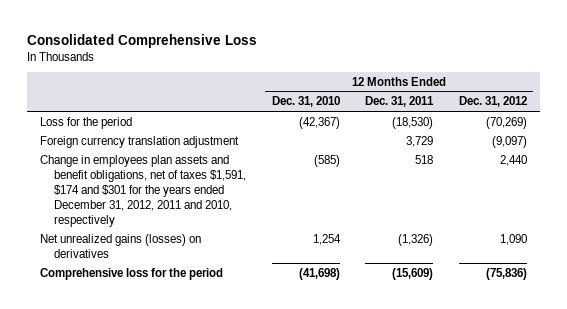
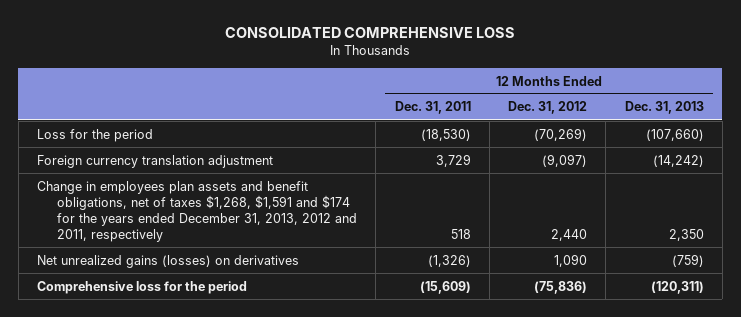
- Consolidated Comprehensive Loss
+ CONSOLIDATED COMPREHENSIVE LOSS
- | 12 Months Ended Dec. 31, 2010 | 12 Months Ended Dec. 31, 2011 | 12 Months Ended Dec. 31, 2012
+ | 12 Months Ended Dec. 31, 2011 | 12 Months Ended Dec. 31, 2012 | 12 Months Ended Dec. 31, 2013
- Change in employees plan assets and benefit obligations, net of taxes $1,591, $174 and $301 for the years ended December 31, 2012, 2011 and 2010, respectively | (585) | 518 | 2,440
+ Change in employees plan assets and benefit obligations, net of taxes $1,268, $1,591 and $174 for the years ended December 31, 2013, 2012 and 2011, respectively | 518 | 2,440 | 2,350

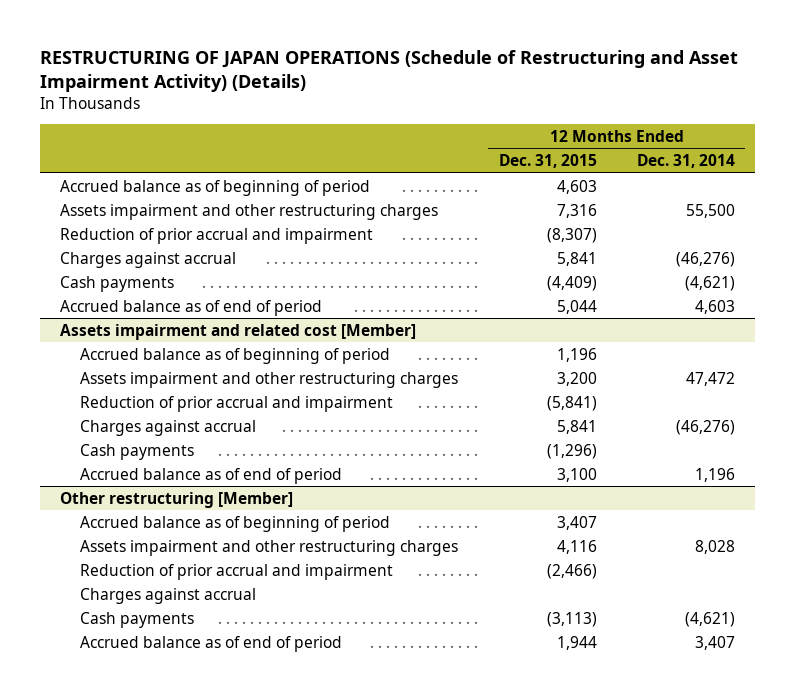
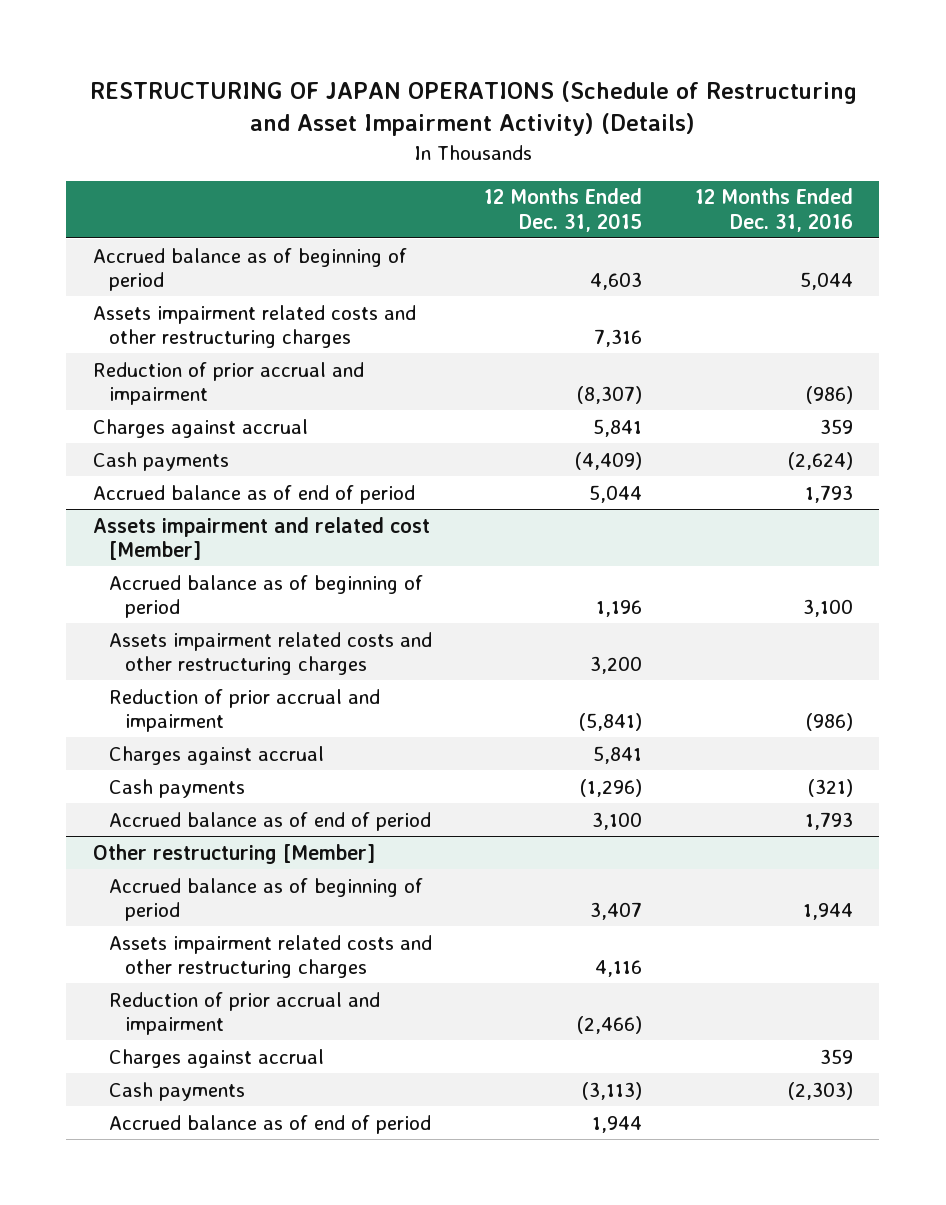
- | 12 Months Ended Dec. 31, 2015 | 12 Months Ended Dec. 31, 2014
+ | 12 Months Ended Dec. 31, 2015 | 12 Months Ended Dec. 31, 2016
- Assets impairment and other restructuring charges | 7,316 | 55,500
+ Assets impairment related costs and other restructuring charges | 7,316 |
@ Assets impairment and related cost [Member]
- Assets impairment and other restructuring charges | 3,200 | 47,472
+ Assets impairment related costs and other restructuring charges | 3,200 |
@ Other restructuring [Member]
- Assets impairment and other restructuring charges | 4,116 | 8,028
+ Assets impairment related costs and other restructuring charges | 4,116 |

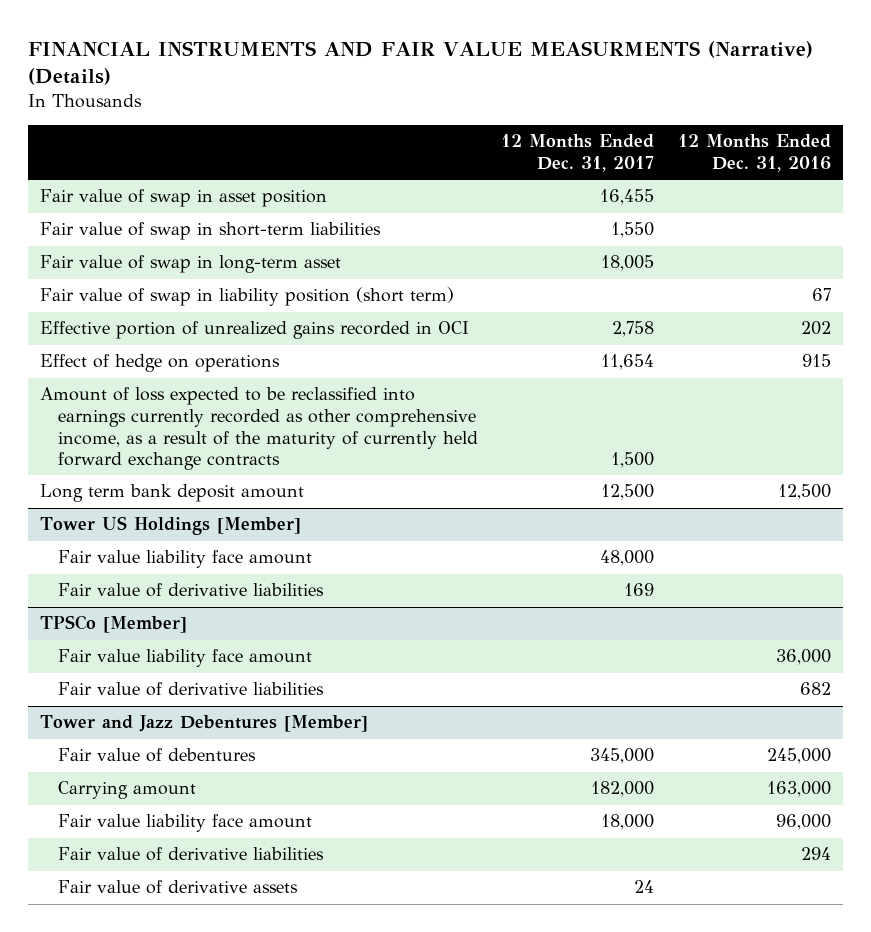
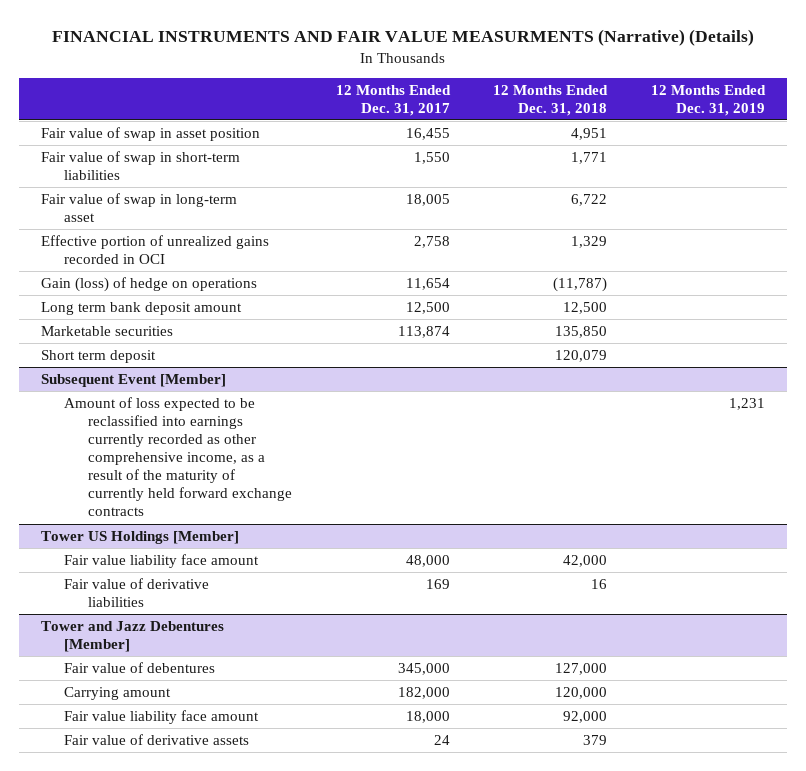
- | 12 Months Ended Dec. 31, 2017 | 12 Months Ended Dec. 31, 2016
+ | 12 Months Ended Dec. 31, 2017 | 12 Months Ended Dec. 31, 2018 | 12 Months Ended Dec. 31, 2019
- Fair value of swap in liability position (short term) | | 67
- Effect of hedge on operations | 11,654 | 915
- Amount of loss expected to be reclassified into earnings currently recorded as other comprehensive income, as a result of the maturity of currently held forward exchange contracts | 1,500 |
+ Gain (loss) of hedge on operations | 11,654 | (11,787) |
+ Marketable securities | 113,874 | 135,850 |
+ Short term deposit | | 120,079 |
+ Subsequent Event [Member]
+ Amount of loss expected to be reclassified into earnings currently recorded as other comprehensive income, as a result of the maturity of currently held forward exchange contracts | | | 1,231
- TPSCo [Member]
- Fair value liability face amount | | 36,000
- Fair value of derivative liabilities | | 682
@ Tower and Jazz Debentures [Member]
- Fair value of derivative liabilities | | 294

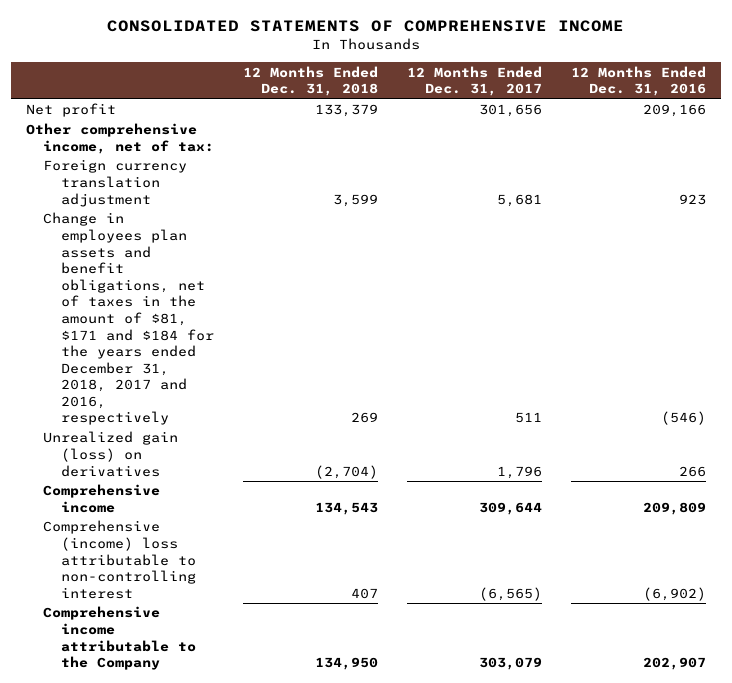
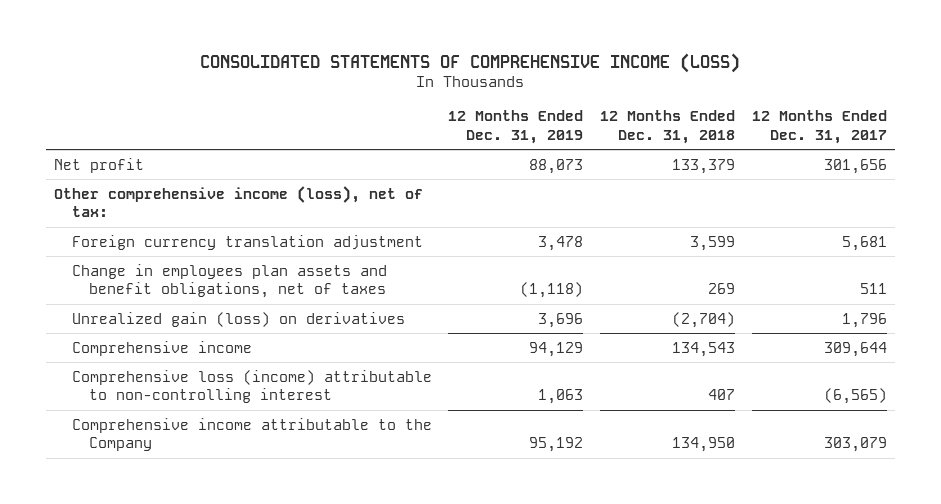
- CONSOLIDATED STATEMENTS OF COMPREHENSIVE INCOME
+ CONSOLIDATED STATEMENTS OF COMPREHENSIVE INCOME (LOSS)
- | 12 Months Ended Dec. 31, 2018 | 12 Months Ended Dec. 31, 2017 | 12 Months Ended Dec. 31, 2016
+ | 12 Months Ended Dec. 31, 2019 | 12 Months Ended Dec. 31, 2018 | 12 Months Ended Dec. 31, 2017
- Other comprehensive income, net of tax:
+ Other comprehensive income (loss), net of tax:
- Change in employees plan assets and benefit obligations, net of taxes in the amount of $81, $171 and $184 for the years ended December 31, 2018, 2017 and 2016, respectively | 269 | 511 | (546)
+ Change in employees plan assets and benefit obligations, net of taxes | (1,118) | 269 | 511
- Comprehensive (income) loss attributable to non-controlling interest | 407 | (6,565) | (6,902)
+ Comprehensive loss (income) attributable to non-controlling interest | 1,063 | 407 | (6,565)

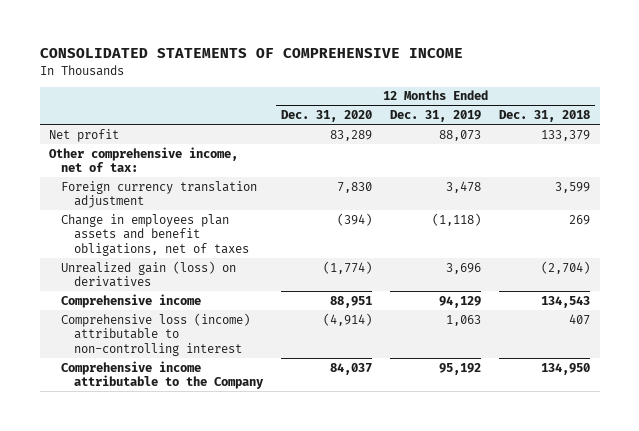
- CONSOLIDATED STATEMENTS OF COMPREHENSIVE INCOME (LOSS)
+ CONSOLIDATED STATEMENTS OF COMPREHENSIVE INCOME
- | 12 Months Ended Dec. 31, 2019 | 12 Months Ended Dec. 31, 2018 | 12 Months Ended Dec. 31, 2017
+ | 12 Months Ended Dec. 31, 2020 | 12 Months Ended Dec. 31, 2019 | 12 Months Ended Dec. 31, 2018
- Other comprehensive income (loss), net of tax:
+ Other comprehensive income, net of tax:

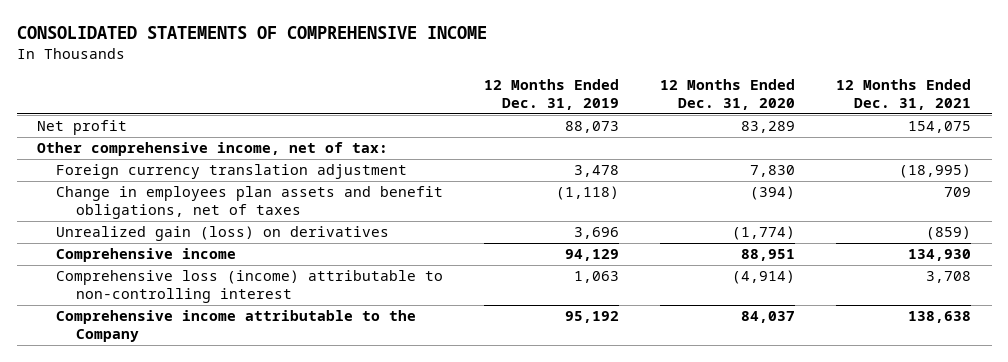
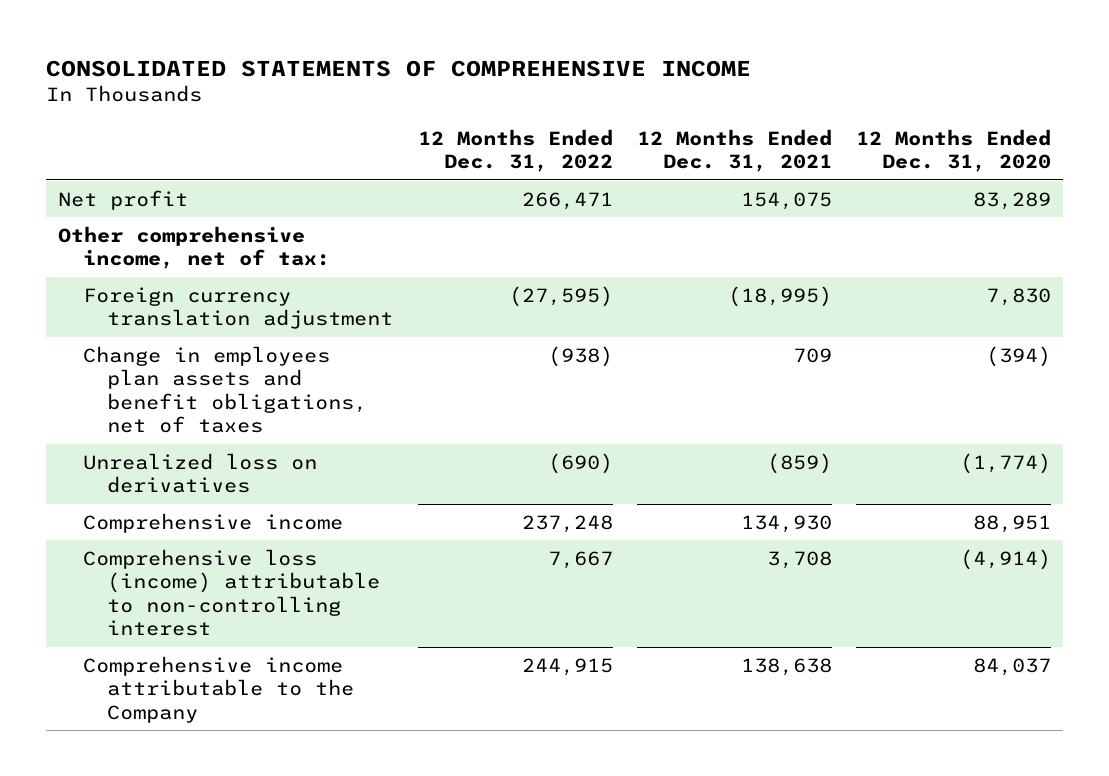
- | 12 Months Ended Dec. 31, 2019 | 12 Months Ended Dec. 31, 2020 | 12 Months Ended Dec. 31, 2021
+ | 12 Months Ended Dec. 31, 2022 | 12 Months Ended Dec. 31, 2021 | 12 Months Ended Dec. 31, 2020
- Unrealized gain (loss) on derivatives | 3,696 | (1,774) | (859)
+ Unrealized loss on derivatives | (690) | (859) | (1,774)

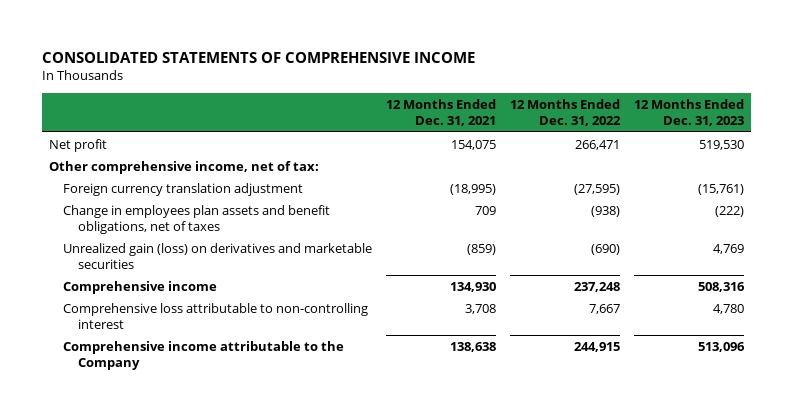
- | 12 Months Ended Dec. 31, 2022 | 12 Months Ended Dec. 31, 2021 | 12 Months Ended Dec. 31, 2020
+ | 12 Months Ended Dec. 31, 2021 | 12 Months Ended Dec. 31, 2022 | 12 Months Ended Dec. 31, 2023
- Unrealized loss on derivatives | (690) | (859) | (1,774)
+ Unrealized gain (loss) on derivatives and marketable securities | (859) | (690) | 4,769
- Comprehensive loss (income) attributable to non-controlling interest | 7,667 | 3,708 | (4,914)
+ Comprehensive loss attributable to non-controlling interest | 3,708 | 7,667 | 4,780

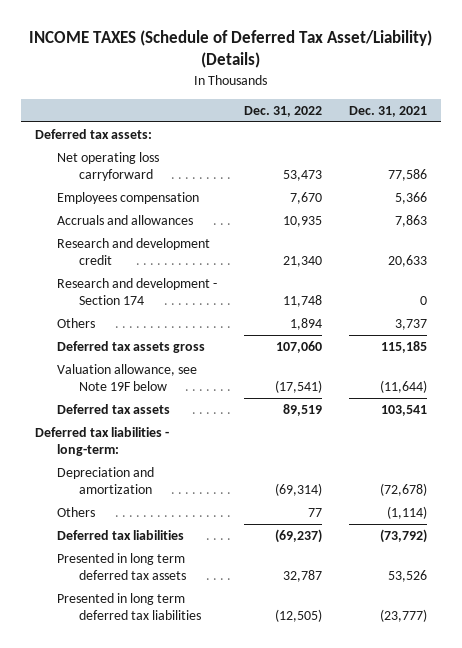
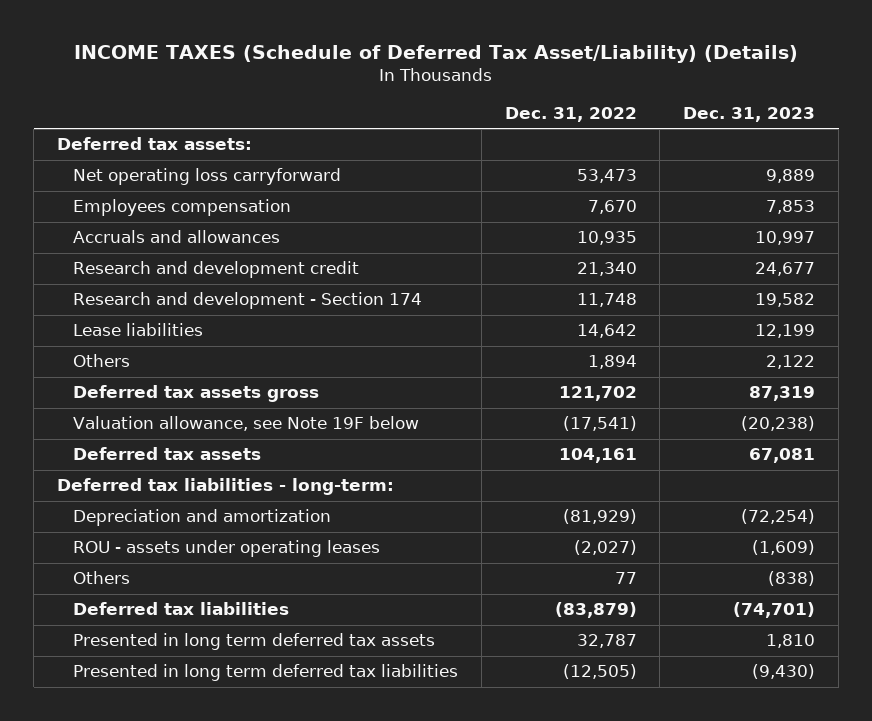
- | Dec. 31, 2022 | Dec. 31, 2021
+ | Dec. 31, 2022 | Dec. 31, 2023
+ Lease liabilities | 14,642 | 12,199
- Deferred tax assets gross | 107,060 | 115,185
+ Deferred tax assets gross | 121,702 | 87,319
- Deferred tax assets | 89,519 | 103,541
+ Deferred tax assets | 104,161 | 67,081
- Depreciation and amortization | (69,314) | (72,678)
+ Depreciation and amortization | (81,929) | (72,254)
+ ROU - assets under operating leases | (2,027) | (1,609)
- Deferred tax liabilities | (69,237) | (73,792)
+ Deferred tax liabilities | (83,879) | (74,701)

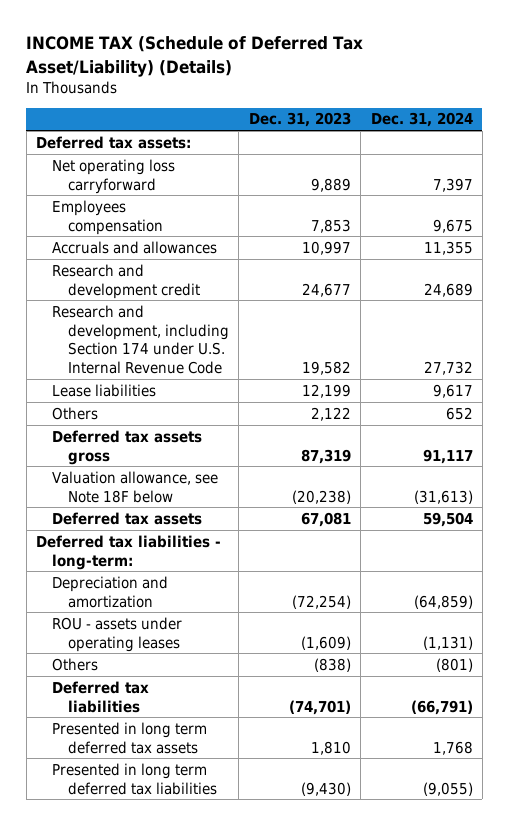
- INCOME TAXES (Schedule of Deferred Tax Asset/Liability) (Details)
+ INCOME TAX (Schedule of Deferred Tax Asset/Liability) (Details)
- | Dec. 31, 2022 | Dec. 31, 2023
+ | Dec. 31, 2023 | Dec. 31, 2024
- Research and development - Section 174 | 11,748 | 19,582
+ Research and development, including Section 174 under U.S. Internal Revenue Code | 19,582 | 27,732
- Valuation allowance, see Note 19F below | (17,541) | (20,238)
+ Valuation allowance, see Note 18F below | (20,238) | (31,613)

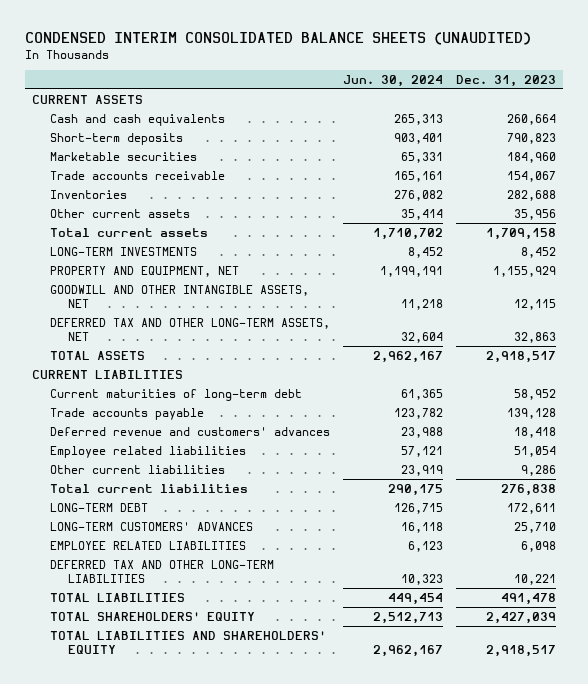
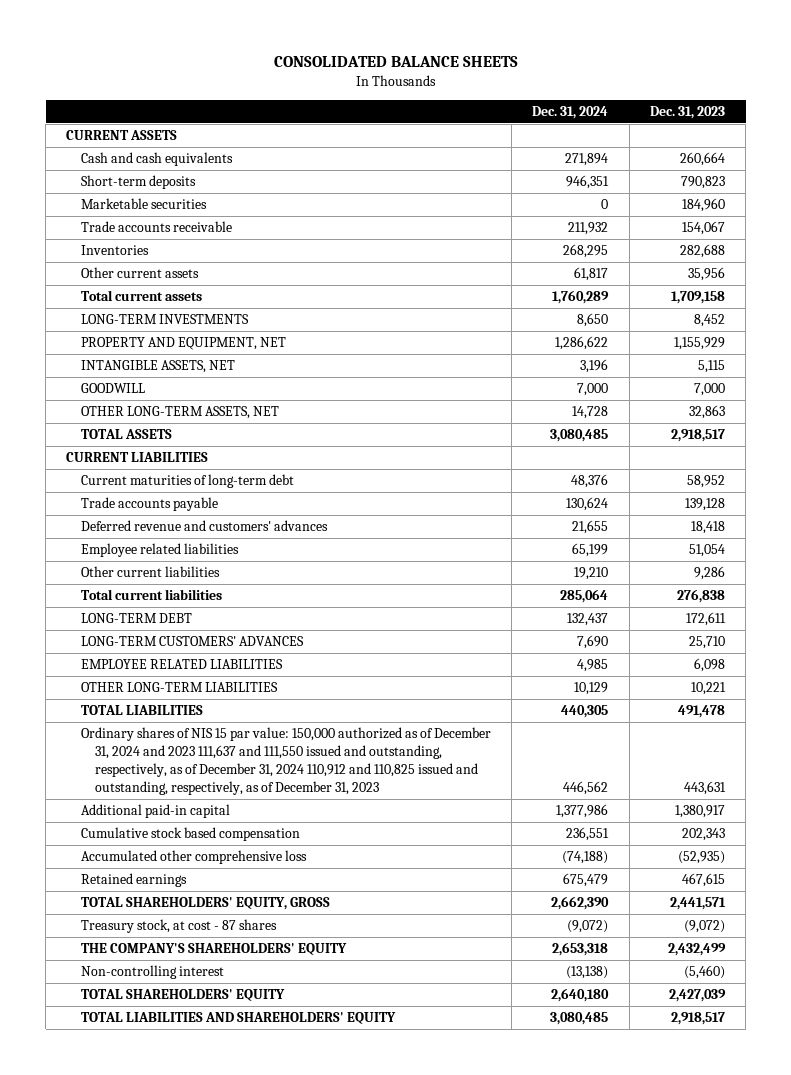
- CONDENSED INTERIM CONSOLIDATED BALANCE SHEETS (UNAUDITED)
+ CONSOLIDATED BALANCE SHEETS
- | Jun. 30, 2024 | Dec. 31, 2023
+ | Dec. 31, 2024 | Dec. 31, 2023
- GOODWILL AND OTHER INTANGIBLE ASSETS, NET | 11,218 | 12,115
- DEFERRED TAX AND OTHER LONG-TERM ASSETS, NET | 32,604 | 32,863
+ INTANGIBLE ASSETS, NET | 3,196 | 5,115
+ GOODWILL | 7,000 | 7,000
+ OTHER LONG-TERM ASSETS, NET | 14,728 | 32,863
- DEFERRED TAX AND OTHER LONG-TERM LIABILITIES | 10,323 | 10,221
+ OTHER LONG-TERM LIABILITIES | 10,129 | 10,221
+ Ordinary shares of NIS 15 par value: 150,000 authorized as of December 31, 2024 and 2023 111,637 and 111,550 issued and outstanding, respectively, as of December 31, 2024 110,912 and 110,825 issued and outstanding, respectively, as of December 31, 2023 | 446,562 | 443,631
+ Additional paid-in capital | 1,377,986 | 1,380,917
+ Cumulative stock based compensation | 236,551 | 202,343
+ Accumulated other comprehensive loss | (74,188) | (52,935)
+ Retained earnings | 675,479 | 467,615
+ TOTAL SHAREHOLDERS' EQUITY, GROSS | 2,662,390 | 2,441,571
+ Treasury stock, at cost - 87 shares | (9,072) | (9,072)
+ THE COMPANY'S SHAREHOLDERS' EQUITY | 2,653,318 | 2,432,499
+ Non-controlling interest | (13,138) | (5,460)

